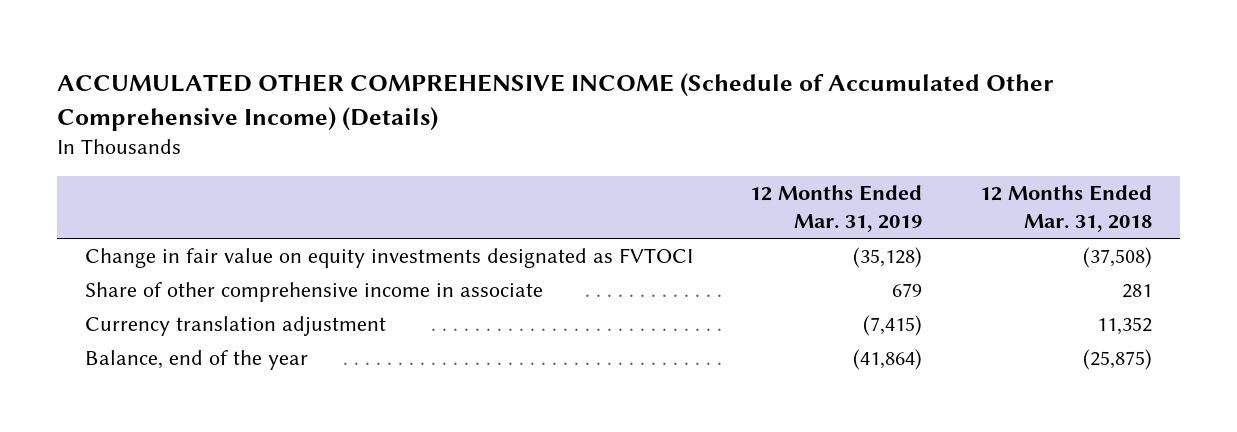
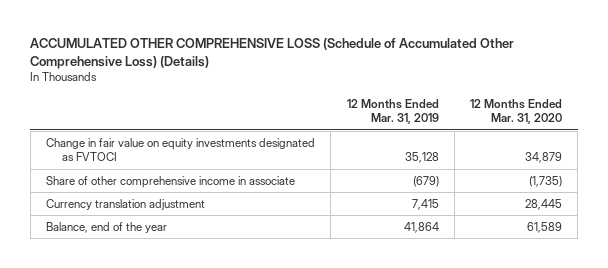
- ACCUMULATED OTHER COMPREHENSIVE INCOME (Schedule of Accumulated Other Comprehensive Income) (Details)
+ ACCUMULATED OTHER COMPREHENSIVE LOSS (Schedule of Accumulated Other Comprehensive Loss) (Details)
- | 12 Months Ended Mar. 31, 2019 | 12 Months Ended Mar. 31, 2018
+ | 12 Months Ended Mar. 31, 2019 | 12 Months Ended Mar. 31, 2020
- Change in fair value on equity investments designated as FVTOCI | (35,128) | (37,508)
- Share of other comprehensive income in associate | 679 | 281
- Currency translation adjustment | (7,415) | 11,352
- Balance, end of the year | (41,864) | (25,875)
+ Change in fair value on equity investments designated as FVTOCI | 35,128 | 34,879
+ Share of other comprehensive income in associate | (679) | (1,735)
+ Currency translation adjustment | 7,415 | 28,445
+ Balance, end of the year | 41,864 | 61,589

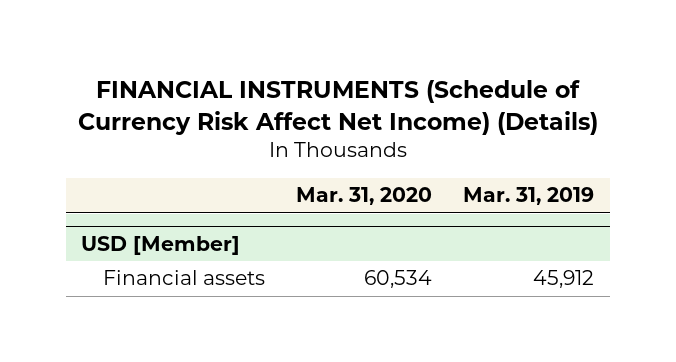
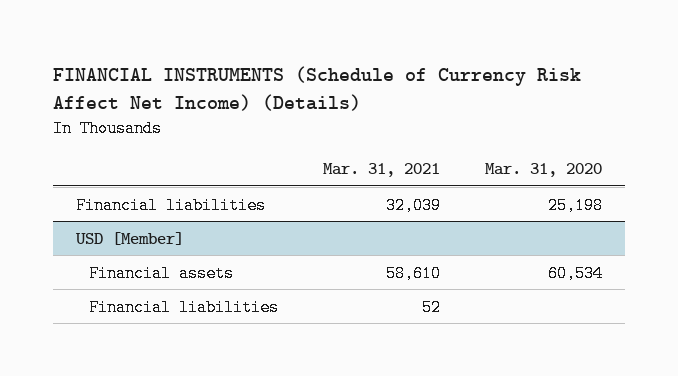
- | Mar. 31, 2020 | Mar. 31, 2019
+ | Mar. 31, 2021 | Mar. 31, 2020
+ Financial liabilities | 32,039 | 25,198
@ USD [Member]
+ Financial liabilities | 52 |

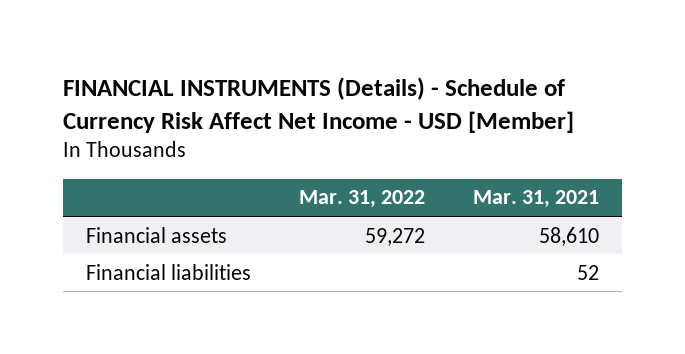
- FINANCIAL INSTRUMENTS (Schedule of Currency Risk Affect Net Income) (Details)
+ FINANCIAL INSTRUMENTS (Details) - Schedule of Currency Risk Affect Net Income - USD [Member]
- | Mar. 31, 2021 | Mar. 31, 2020
+ | Mar. 31, 2022 | Mar. 31, 2021
- Financial liabilities | 32,039 | 25,198
- USD [Member]

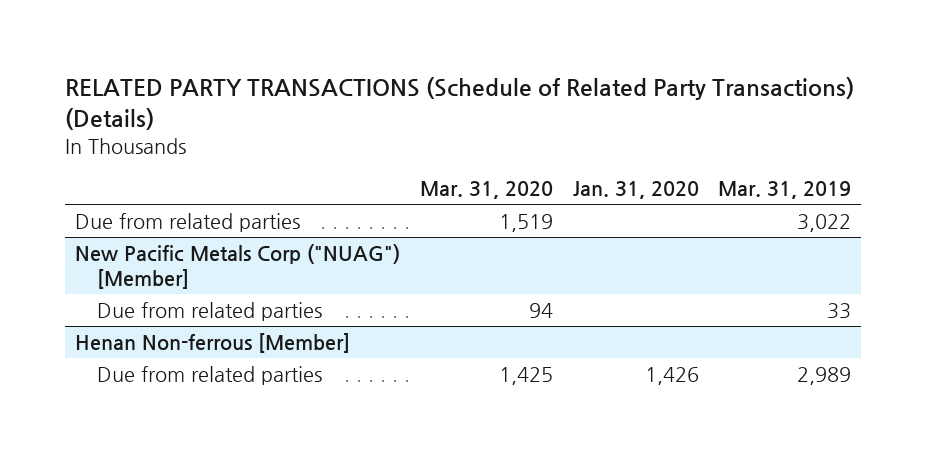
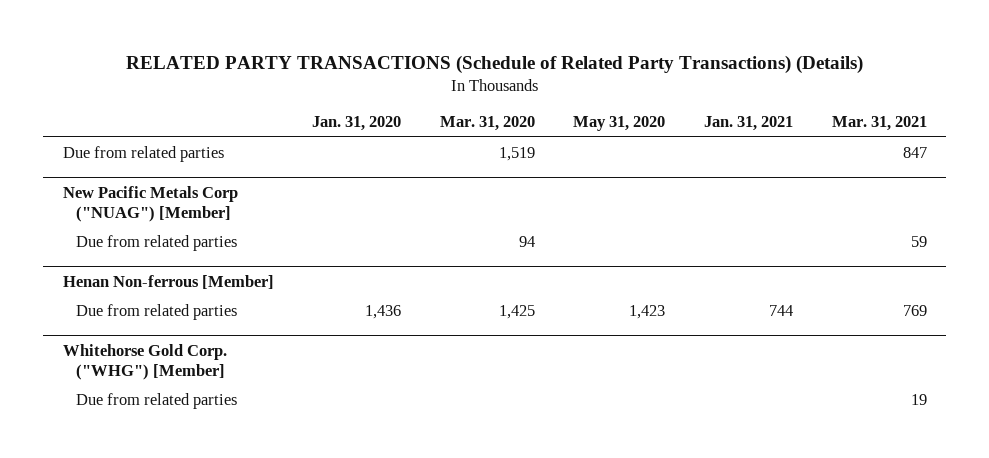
- | Mar. 31, 2020 | Jan. 31, 2020 | Mar. 31, 2019
+ | Jan. 31, 2020 | Mar. 31, 2020 | May 31, 2020 | Jan. 31, 2021 | Mar. 31, 2021
@ Henan Non-ferrous [Member]
- Due from related parties | 1,425 | 1,426 | 2,989
+ Due from related parties | 1,436 | 1,425 | 1,423 | 744 | 769
+ Whitehorse Gold Corp. ("WHG") [Member]
+ Due from related parties | | | | | 19

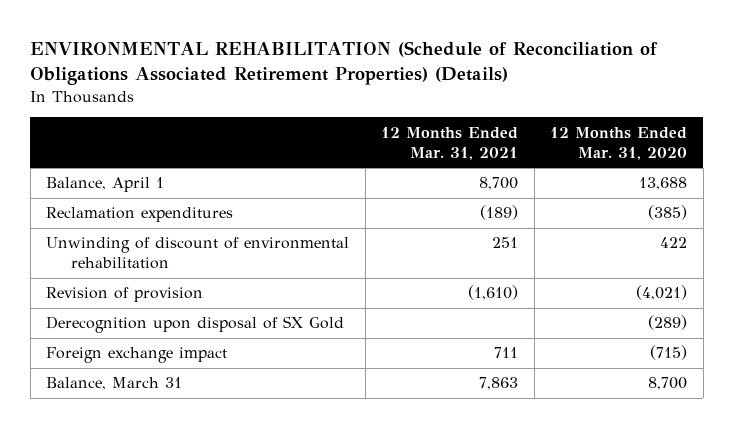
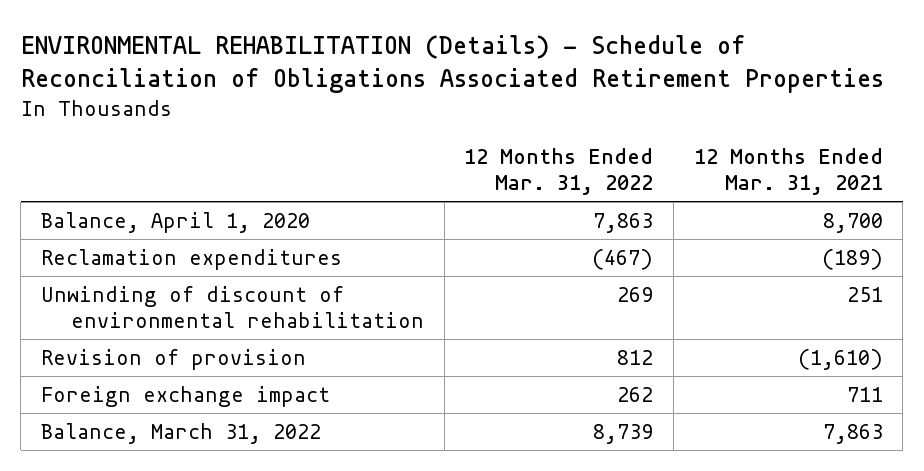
- ENVIRONMENTAL REHABILITATION (Schedule of Reconciliation of Obligations Associated Retirement Properties) (Details)
+ ENVIRONMENTAL REHABILITATION (Details) - Schedule of Reconciliation of Obligations Associated Retirement Properties
- | 12 Months Ended Mar. 31, 2021 | 12 Months Ended Mar. 31, 2020
+ | 12 Months Ended Mar. 31, 2022 | 12 Months Ended Mar. 31, 2021
- Balance, April 1 | 8,700 | 13,688
+ Balance, April 1, 2020 | 7,863 | 8,700
- Derecognition upon disposal of SX Gold | | (289)
- Balance, March 31 | 7,863 | 8,700
+ Balance, March 31, 2022 | 8,739 | 7,863

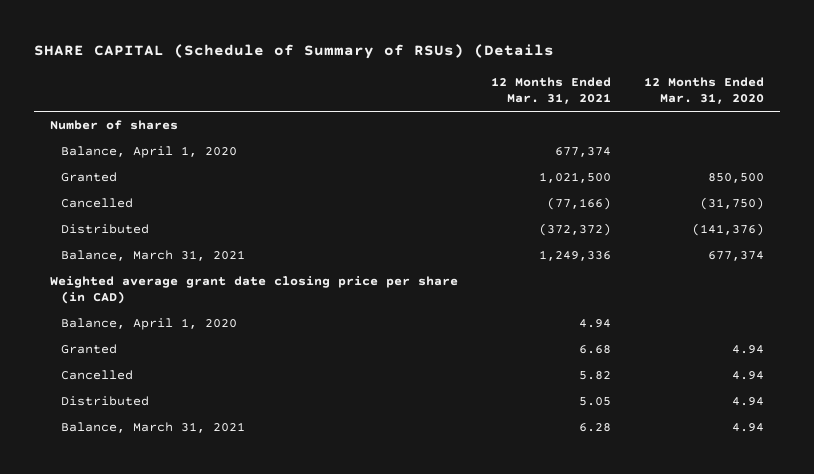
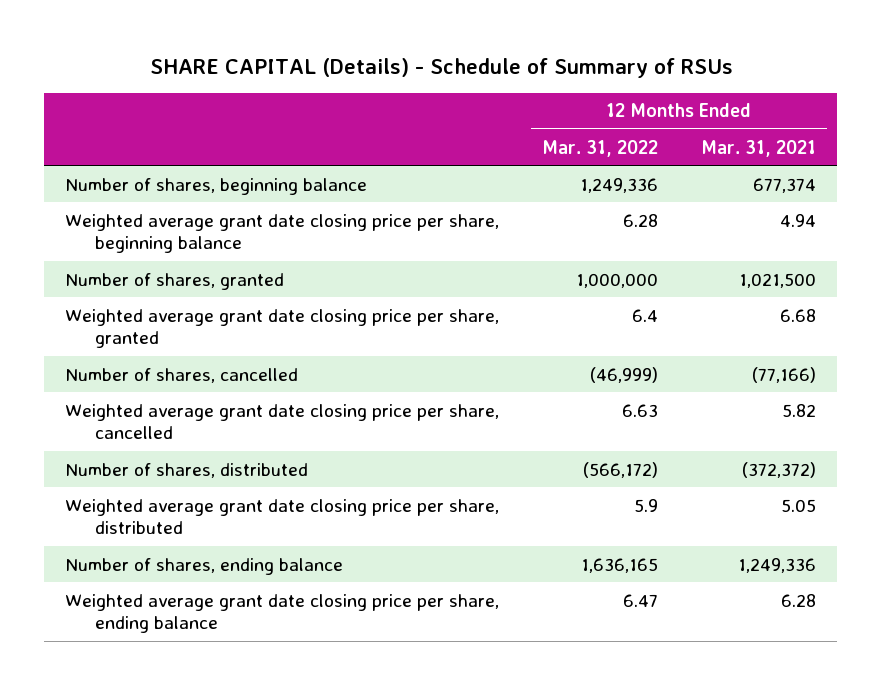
- SHARE CAPITAL (Schedule of Summary of RSUs) (Details
+ SHARE CAPITAL (Details) - Schedule of Summary of RSUs
- | 12 Months Ended Mar. 31, 2021 | 12 Months Ended Mar. 31, 2020
+ | 12 Months Ended Mar. 31, 2022 | 12 Months Ended Mar. 31, 2021
- Number of shares
- Balance, April 1, 2020 | 677,374 |
- Granted | 1,021,500 | 850,500
- Cancelled | (77,166) | (31,750)
- Distributed | (372,372) | (141,376)
- Balance, March 31, 2021 | 1,249,336 | 677,374
- Weighted average grant date closing price per share (in CAD)
- Balance, April 1, 2020 | 4.94 |
- Granted | 6.68 | 4.94
- Cancelled | 5.82 | 4.94
- Distributed | 5.05 | 4.94
- Balance, March 31, 2021 | 6.28 | 4.94
+ Number of shares, beginning balance | 1,249,336 | 677,374
+ Weighted average grant date closing price per share, beginning balance | 6.28 | 4.94
+ Number of shares, granted | 1,000,000 | 1,021,500
+ Weighted average grant date closing price per share, granted | 6.4 | 6.68
+ Number of shares, cancelled | (46,999) | (77,166)
+ Weighted average grant date closing price per share, cancelled | 6.63 | 5.82
+ Number of shares, distributed | (566,172) | (372,372)
+ Weighted average grant date closing price per share, distributed | 5.9 | 5.05
+ Number of shares, ending balance | 1,636,165 | 1,249,336
+ Weighted average grant date closing price per share, ending balance | 6.47 | 6.28

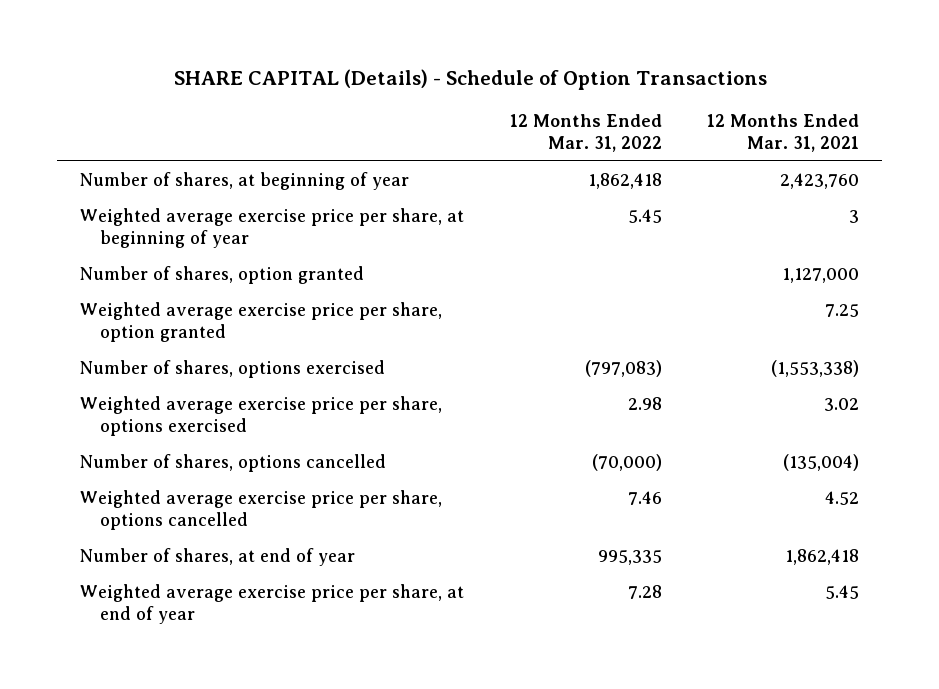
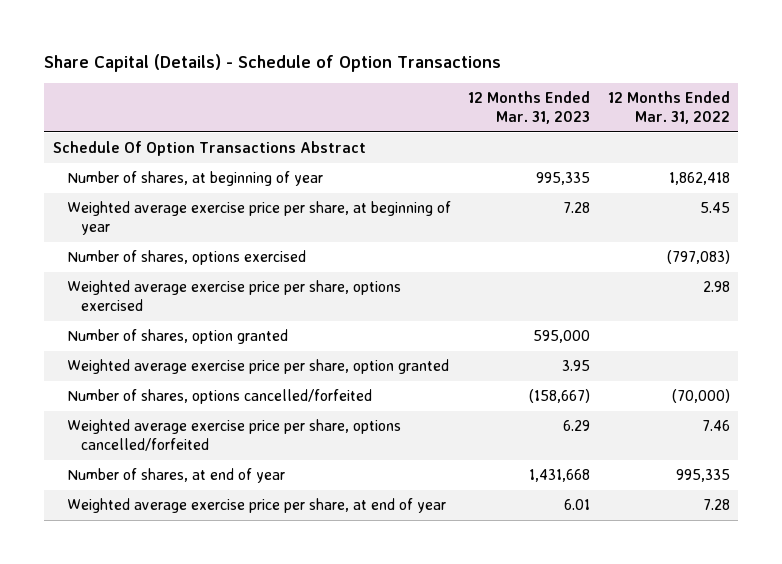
- SHARE CAPITAL (Details) - Schedule of Option Transactions
+ Share Capital (Details) - Schedule of Option Transactions
- | 12 Months Ended Mar. 31, 2022 | 12 Months Ended Mar. 31, 2021
+ | 12 Months Ended Mar. 31, 2023 | 12 Months Ended Mar. 31, 2022
+ Schedule Of Option Transactions Abstract
- Number of shares, options cancelled | (70,000) | (135,004)
- Weighted average exercise price per share, options cancelled | 7.46 | 4.52
moved down: Number of shares, option granted | 595,000 |
moved down: Weighted average exercise price per share, option granted | 3.95 |
+ Number of shares, options cancelled/forfeited | (158,667) | (70,000)
+ Weighted average exercise price per share, options cancelled/forfeited | 6.29 | 7.46

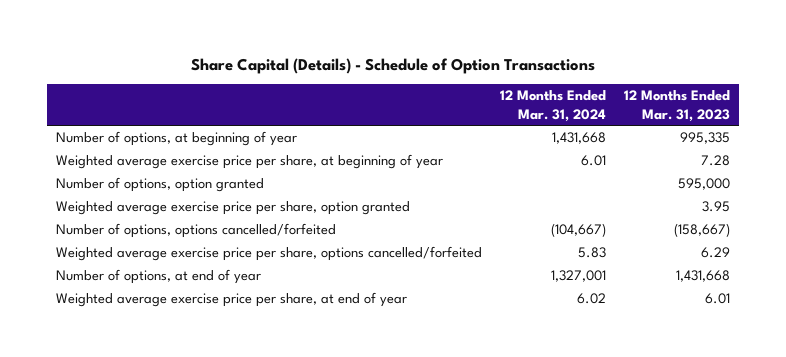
- | 12 Months Ended Mar. 31, 2023 | 12 Months Ended Mar. 31, 2022
+ | 12 Months Ended Mar. 31, 2024 | 12 Months Ended Mar. 31, 2023
- Schedule Of Option Transactions Abstract
- Number of shares, at beginning of year | 995,335 | 1,862,418
+ Number of options, at beginning of year | 1,431,668 | 995,335
- Number of shares, options exercised | | (797,083)
- Weighted average exercise price per share, options exercised | | 2.98
- Number of shares, option granted | 595,000 |
+ Number of options, option granted | | 595,000
- Number of shares, options cancelled/forfeited | (158,667) | (70,000)
+ Number of options, options cancelled/forfeited | (104,667) | (158,667)
- Number of shares, at end of year | 1,431,668 | 995,335
+ Number of options, at end of year | 1,327,001 | 1,431,668

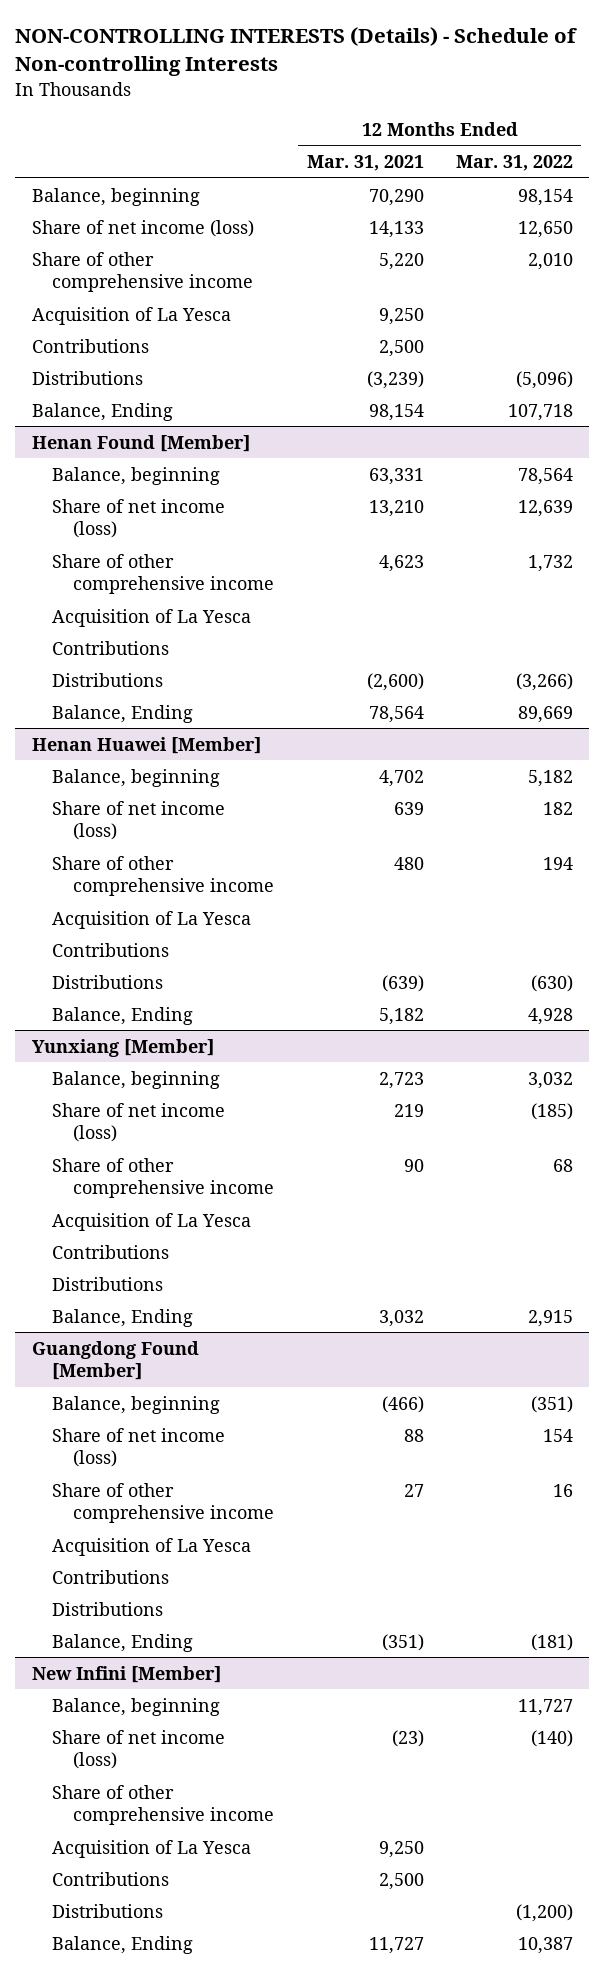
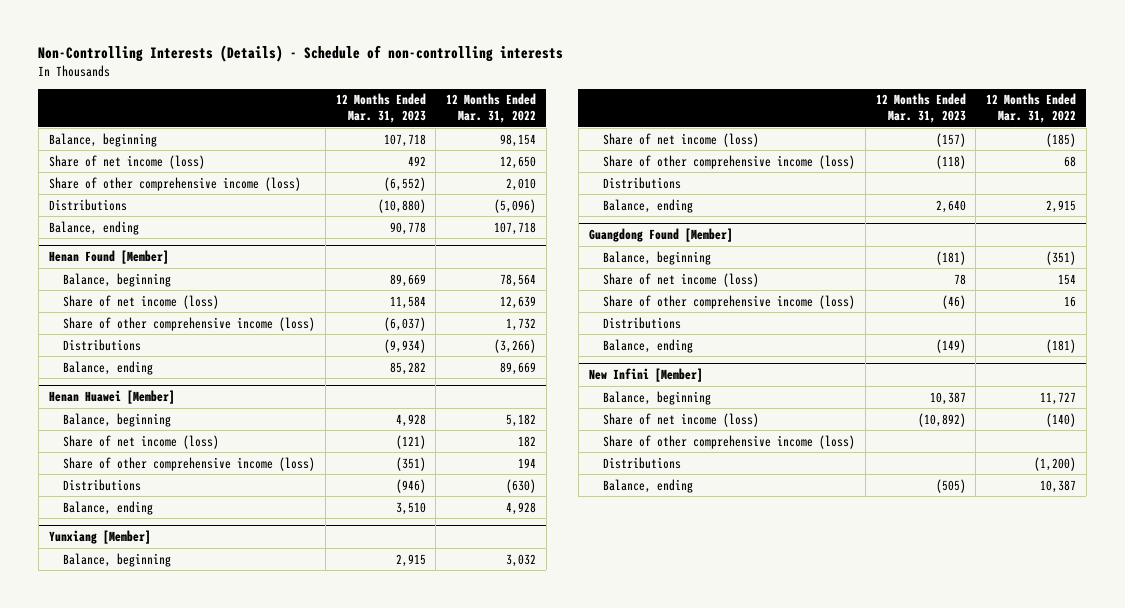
- NON-CONTROLLING INTERESTS (Details) - Schedule of Non-controlling Interests
+ Non-Controlling Interests (Details) - Schedule of non-controlling interests
- | 12 Months Ended Mar. 31, 2021 | 12 Months Ended Mar. 31, 2022
+ | 12 Months Ended Mar. 31, 2023 | 12 Months Ended Mar. 31, 2022
- Share of other comprehensive income | 5,220 | 2,010
- Acquisition of La Yesca | 9,250 |
- Contributions | 2,500 |
+ Share of other comprehensive income (loss) | (6,552) | 2,010
- Balance, Ending | 98,154 | 107,718
+ Balance, ending | 90,778 | 107,718
@ Henan Found [Member]
- Share of other comprehensive income | 4,623 | 1,732
- Acquisition of La Yesca
- Contributions
+ Share of other comprehensive income (loss) | (6,037) | 1,732
- Balance, Ending | 78,564 | 89,669
+ Balance, ending | 85,282 | 89,669
@ Henan Huawei [Member]
- Share of other comprehensive income | 480 | 194
- Acquisition of La Yesca
- Contributions
+ Share of other comprehensive income (loss) | (351) | 194
- Balance, Ending | 5,182 | 4,928
+ Balance, ending | 3,510 | 4,928
@ Yunxiang [Member]
- Share of other comprehensive income | 90 | 68
- Acquisition of La Yesca
- Contributions
+ Share of other comprehensive income (loss) | (118) | 68
- Balance, Ending | 3,032 | 2,915
+ Balance, ending | 2,640 | 2,915
@ Guangdong Found [Member]
- Share of other comprehensive income | 27 | 16
- Acquisition of La Yesca
- Contributions
+ Share of other comprehensive income (loss) | (46) | 16
- Balance, Ending | (351) | (181)
+ Balance, ending | (149) | (181)
@ New Infini [Member]
- Share of other comprehensive income
- Acquisition of La Yesca | 9,250 |
- Contributions | 2,500 |
+ Share of other comprehensive income (loss)
- Balance, Ending | 11,727 | 10,387
+ Balance, ending | (505) | 10,387

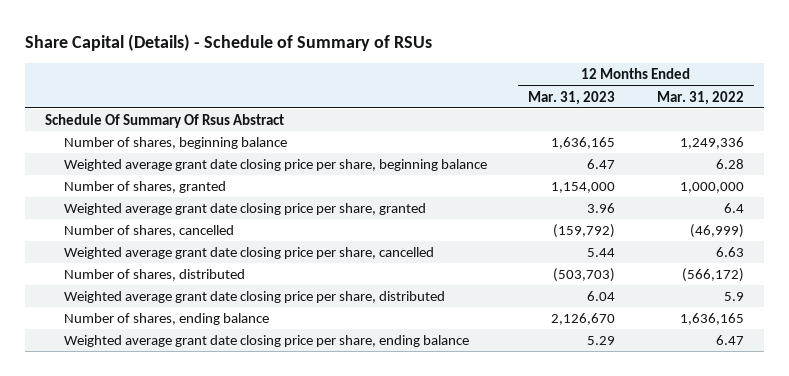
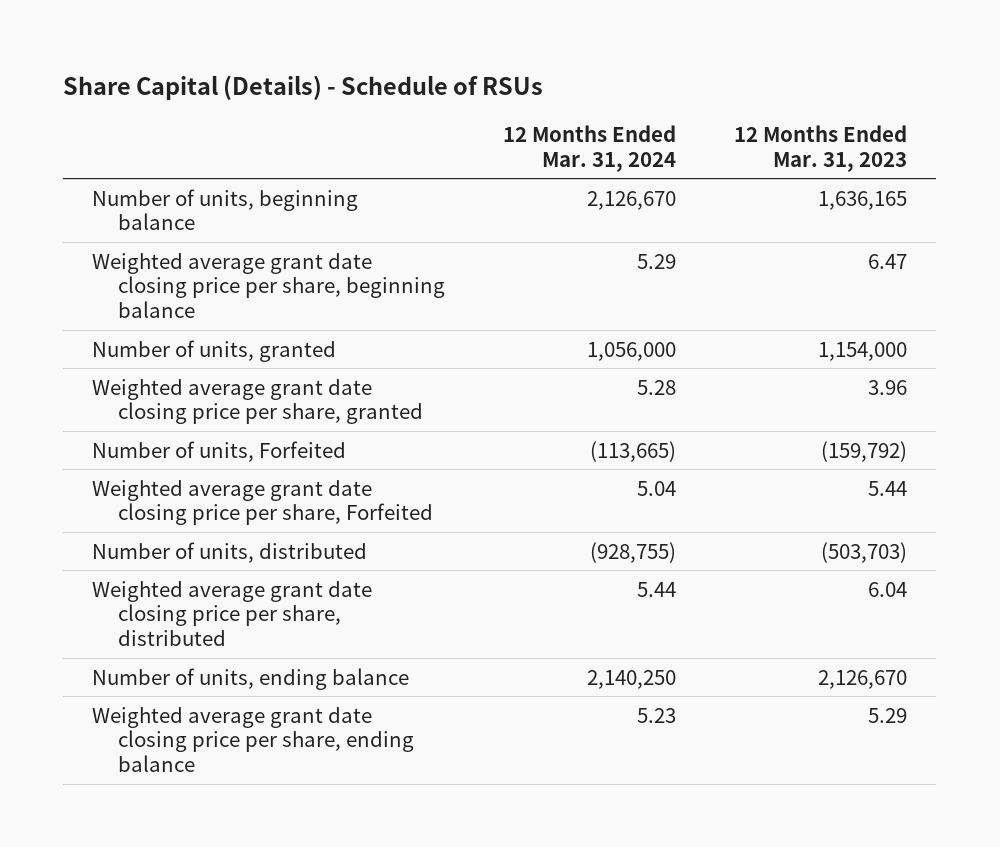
- Share Capital (Details) - Schedule of Summary of RSUs
+ Share Capital (Details) - Schedule of RSUs
- | 12 Months Ended Mar. 31, 2023 | 12 Months Ended Mar. 31, 2022
+ | 12 Months Ended Mar. 31, 2024 | 12 Months Ended Mar. 31, 2023
- Schedule Of Summary Of Rsus Abstract
- Number of shares, beginning balance | 1,636,165 | 1,249,336
+ Number of units, beginning balance | 2,126,670 | 1,636,165
- Number of shares, granted | 1,154,000 | 1,000,000
+ Number of units, granted | 1,056,000 | 1,154,000
- Number of shares, cancelled | (159,792) | (46,999)
- Weighted average grant date closing price per share, cancelled | 5.44 | 6.63
- Number of shares, distributed | (503,703) | (566,172)
+ Number of units, Forfeited | (113,665) | (159,792)
+ Weighted average grant date closing price per share, Forfeited | 5.04 | 5.44
+ Number of units, distributed | (928,755) | (503,703)
- Number of shares, ending balance | 2,126,670 | 1,636,165
+ Number of units, ending balance | 2,140,250 | 2,126,670

